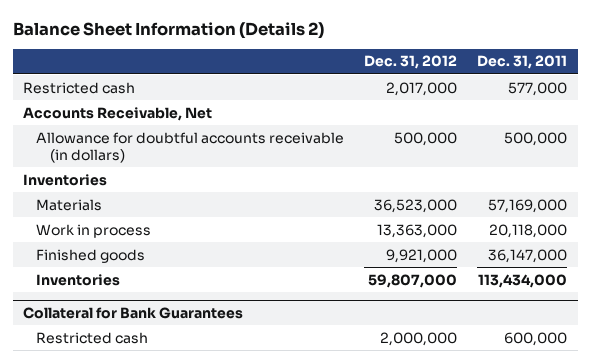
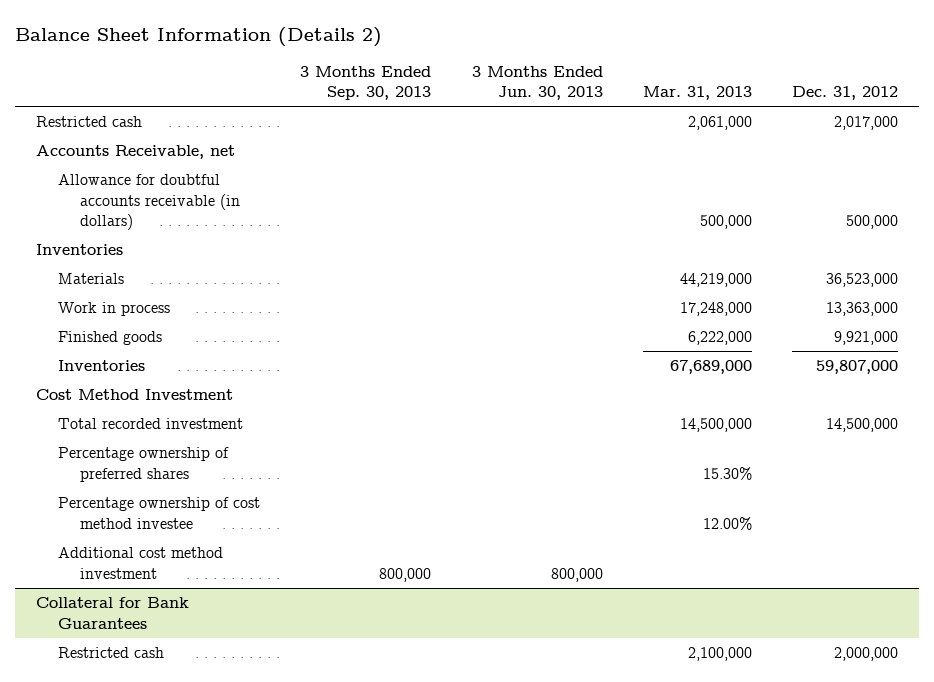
- | Dec. 31, 2012 | Dec. 31, 2011
+ | 3 Months Ended Sep. 30, 2013 | 3 Months Ended Jun. 30, 2013 | Mar. 31, 2013 | Dec. 31, 2012
- Accounts Receivable, Net
+ Accounts Receivable, net
+ Cost Method Investment
+ Total recorded investment | | | 14,500,000 | 14,500,000
+ Percentage ownership of preferred shares | | | 15.30% |
+ Percentage ownership of cost method investee | | | 12.00% |
+ Additional cost method investment | 800,000 | 800,000 | |

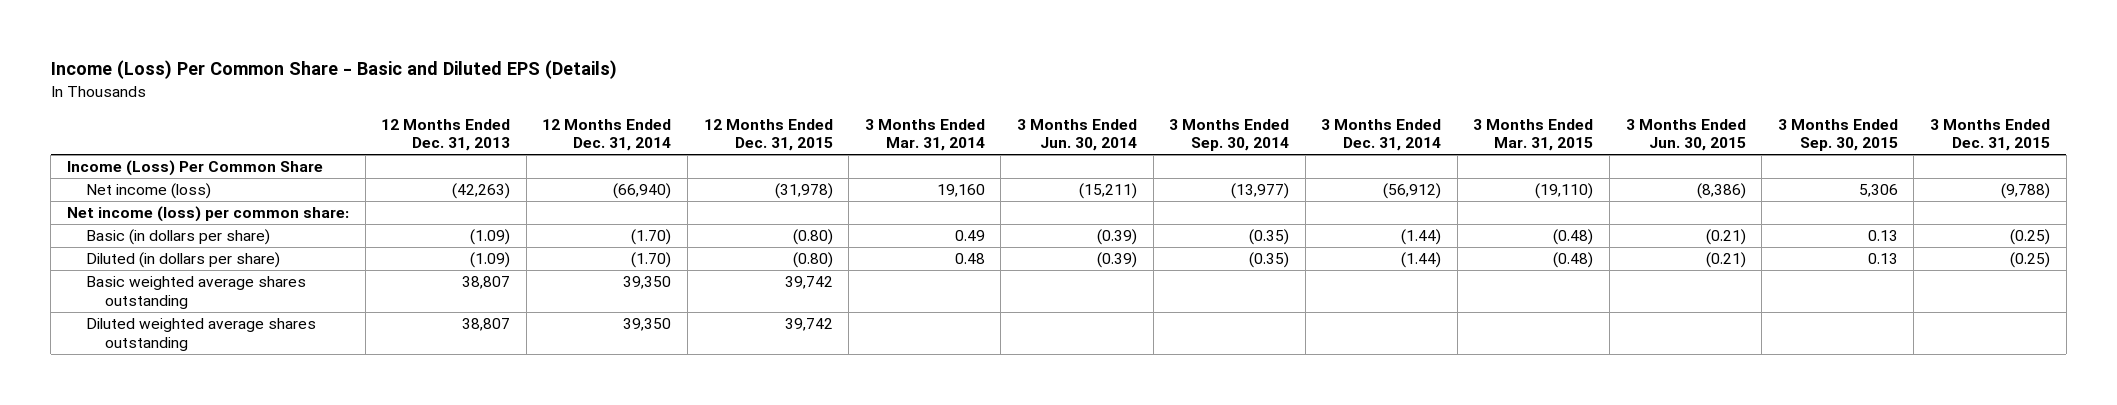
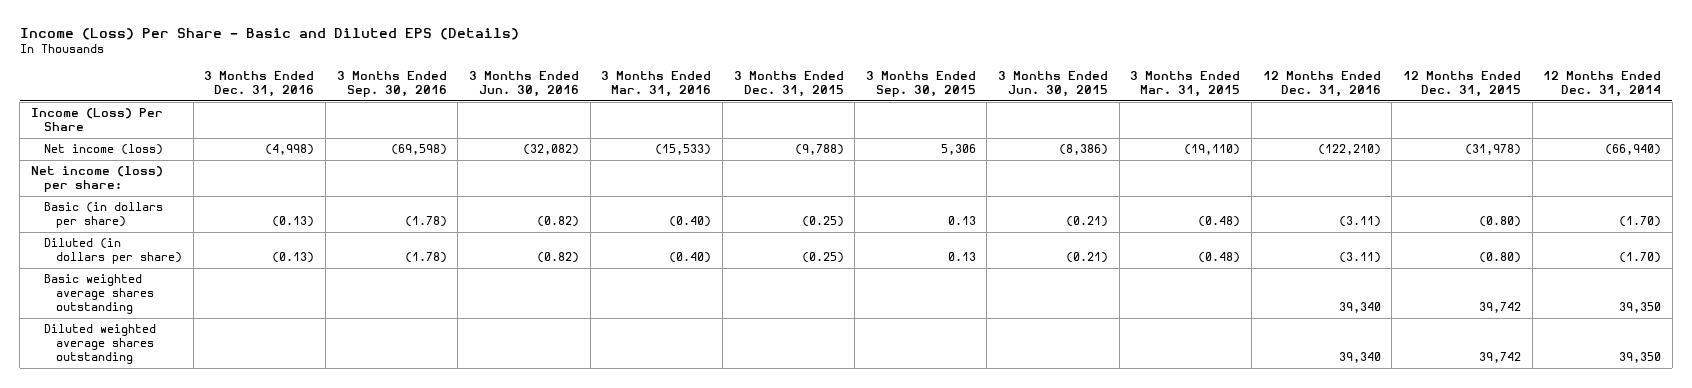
- Income (Loss) Per Common Share - Basic and Diluted EPS (Details)
+ Income (Loss) Per Share - Basic and Diluted EPS (Details)
- | 12 Months Ended Dec. 31, 2013 | 12 Months Ended Dec. 31, 2014 | 12 Months Ended Dec. 31, 2015 | 3 Months Ended Mar. 31, 2014 | 3 Months Ended Jun. 30, 2014 | 3 Months Ended Sep. 30, 2014 | 3 Months Ended Dec. 31, 2014 | 3 Months Ended Mar. 31, 2015 | 3 Months Ended Jun. 30, 2015 | 3 Months Ended Sep. 30, 2015 | 3 Months Ended Dec. 31, 2015
+ | 3 Months Ended Dec. 31, 2016 | 3 Months Ended Sep. 30, 2016 | 3 Months Ended Jun. 30, 2016 | 3 Months Ended Mar. 31, 2016 | 3 Months Ended Dec. 31, 2015 | 3 Months Ended Sep. 30, 2015 | 3 Months Ended Jun. 30, 2015 | 3 Months Ended Mar. 31, 2015 | 12 Months Ended Dec. 31, 2016 | 12 Months Ended Dec. 31, 2015 | 12 Months Ended Dec. 31, 2014
- Income (Loss) Per Common Share
+ Income (Loss) Per Share
- Net income (loss) per common share:
+ Net income (loss) per share:

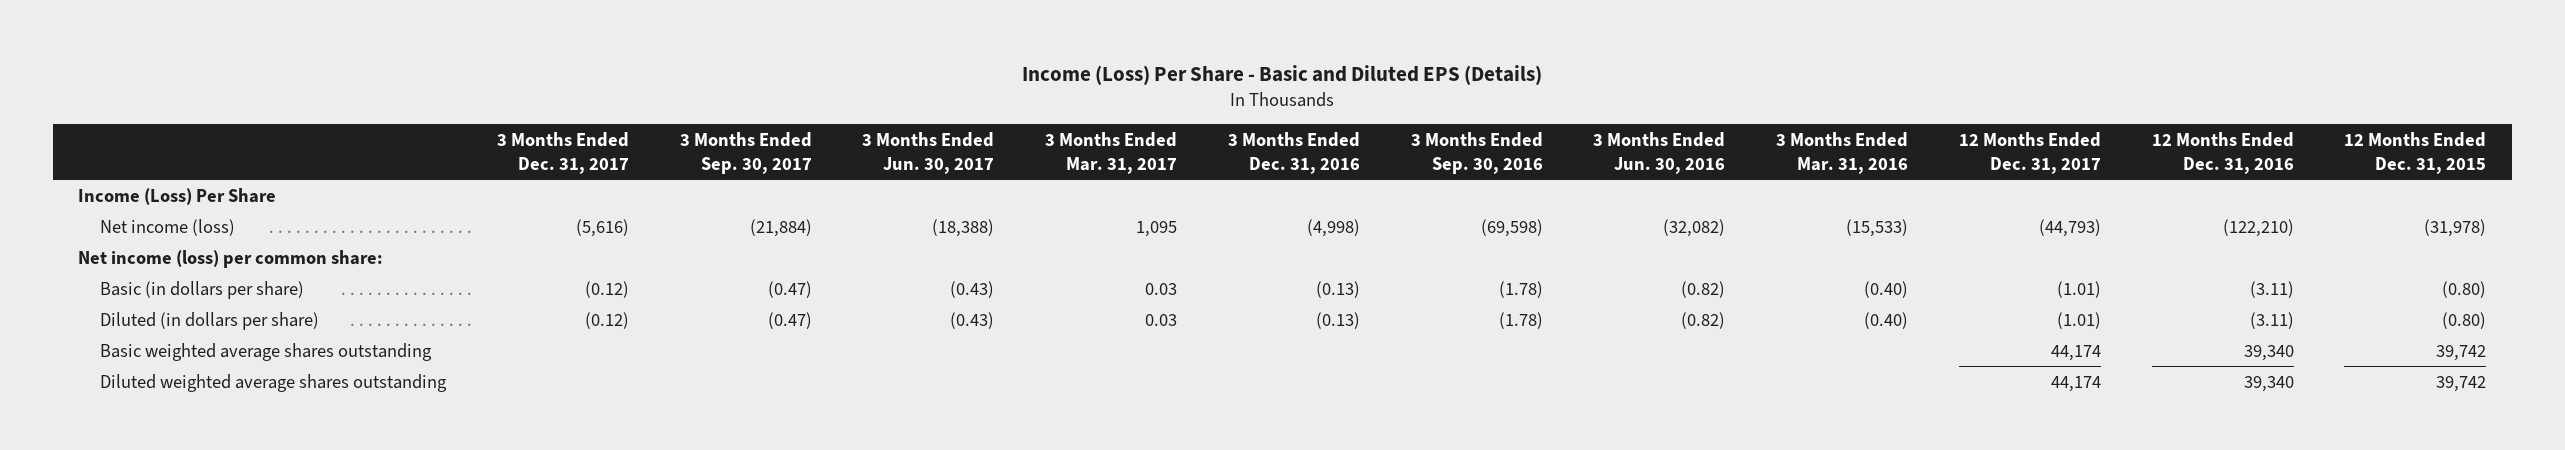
- | 3 Months Ended Dec. 31, 2016 | 3 Months Ended Sep. 30, 2016 | 3 Months Ended Jun. 30, 2016 | 3 Months Ended Mar. 31, 2016 | 3 Months Ended Dec. 31, 2015 | 3 Months Ended Sep. 30, 2015 | 3 Months Ended Jun. 30, 2015 | 3 Months Ended Mar. 31, 2015 | 12 Months Ended Dec. 31, 2016 | 12 Months Ended Dec. 31, 2015 | 12 Months Ended Dec. 31, 2014
+ | 3 Months Ended Dec. 31, 2017 | 3 Months Ended Sep. 30, 2017 | 3 Months Ended Jun. 30, 2017 | 3 Months Ended Mar. 31, 2017 | 3 Months Ended Dec. 31, 2016 | 3 Months Ended Sep. 30, 2016 | 3 Months Ended Jun. 30, 2016 | 3 Months Ended Mar. 31, 2016 | 12 Months Ended Dec. 31, 2017 | 12 Months Ended Dec. 31, 2016 | 12 Months Ended Dec. 31, 2015
- Net income (loss) per share:
+ Net income (loss) per common share:

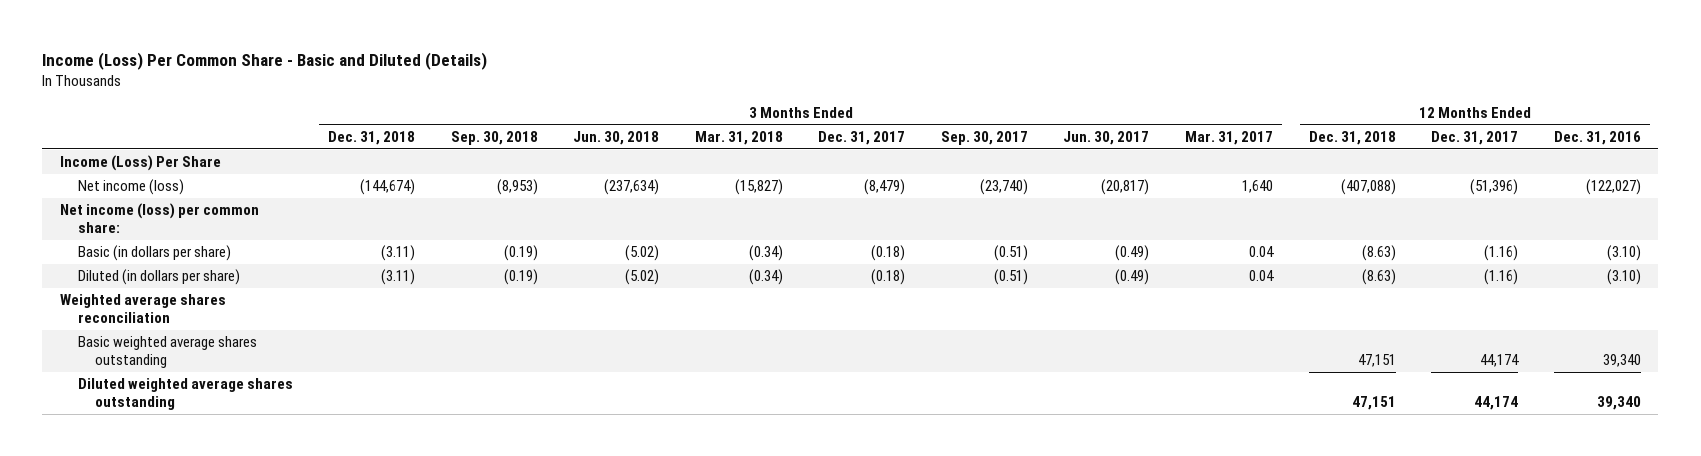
- Income (Loss) Per Share - Basic and Diluted EPS (Details)
+ Income (Loss) Per Common Share - Basic and Diluted (Details)
- | 3 Months Ended Dec. 31, 2017 | 3 Months Ended Sep. 30, 2017 | 3 Months Ended Jun. 30, 2017 | 3 Months Ended Mar. 31, 2017 | 3 Months Ended Dec. 31, 2016 | 3 Months Ended Sep. 30, 2016 | 3 Months Ended Jun. 30, 2016 | 3 Months Ended Mar. 31, 2016 | 12 Months Ended Dec. 31, 2017 | 12 Months Ended Dec. 31, 2016 | 12 Months Ended Dec. 31, 2015
+ | 3 Months Ended Dec. 31, 2018 | 3 Months Ended Sep. 30, 2018 | 3 Months Ended Jun. 30, 2018 | 3 Months Ended Mar. 31, 2018 | 3 Months Ended Dec. 31, 2017 | 3 Months Ended Sep. 30, 2017 | 3 Months Ended Jun. 30, 2017 | 3 Months Ended Mar. 31, 2017 | 12 Months Ended Dec. 31, 2018 | 12 Months Ended Dec. 31, 2017 | 12 Months Ended Dec. 31, 2016
- Net income (loss) | (5,616) | (21,884) | (18,388) | 1,095 | (4,998) | (69,598) | (32,082) | (15,533) | (44,793) | (122,210) | (31,978)
+ Net income (loss) | (144,674) | (8,953) | (237,634) | (15,827) | (8,479) | (23,740) | (20,817) | 1,640 | (407,088) | (51,396) | (122,027)
- Basic (in dollars per share) | (0.12) | (0.47) | (0.43) | 0.03 | (0.13) | (1.78) | (0.82) | (0.40) | (1.01) | (3.11) | (0.80)
- Diluted (in dollars per share) | (0.12) | (0.47) | (0.43) | 0.03 | (0.13) | (1.78) | (0.82) | (0.40) | (1.01) | (3.11) | (0.80)
+ Basic (in dollars per share) | (3.11) | (0.19) | (5.02) | (0.34) | (0.18) | (0.51) | (0.49) | 0.04 | (8.63) | (1.16) | (3.10)
+ Diluted (in dollars per share) | (3.11) | (0.19) | (5.02) | (0.34) | (0.18) | (0.51) | (0.49) | 0.04 | (8.63) | (1.16) | (3.10)
+ Weighted average shares reconciliation

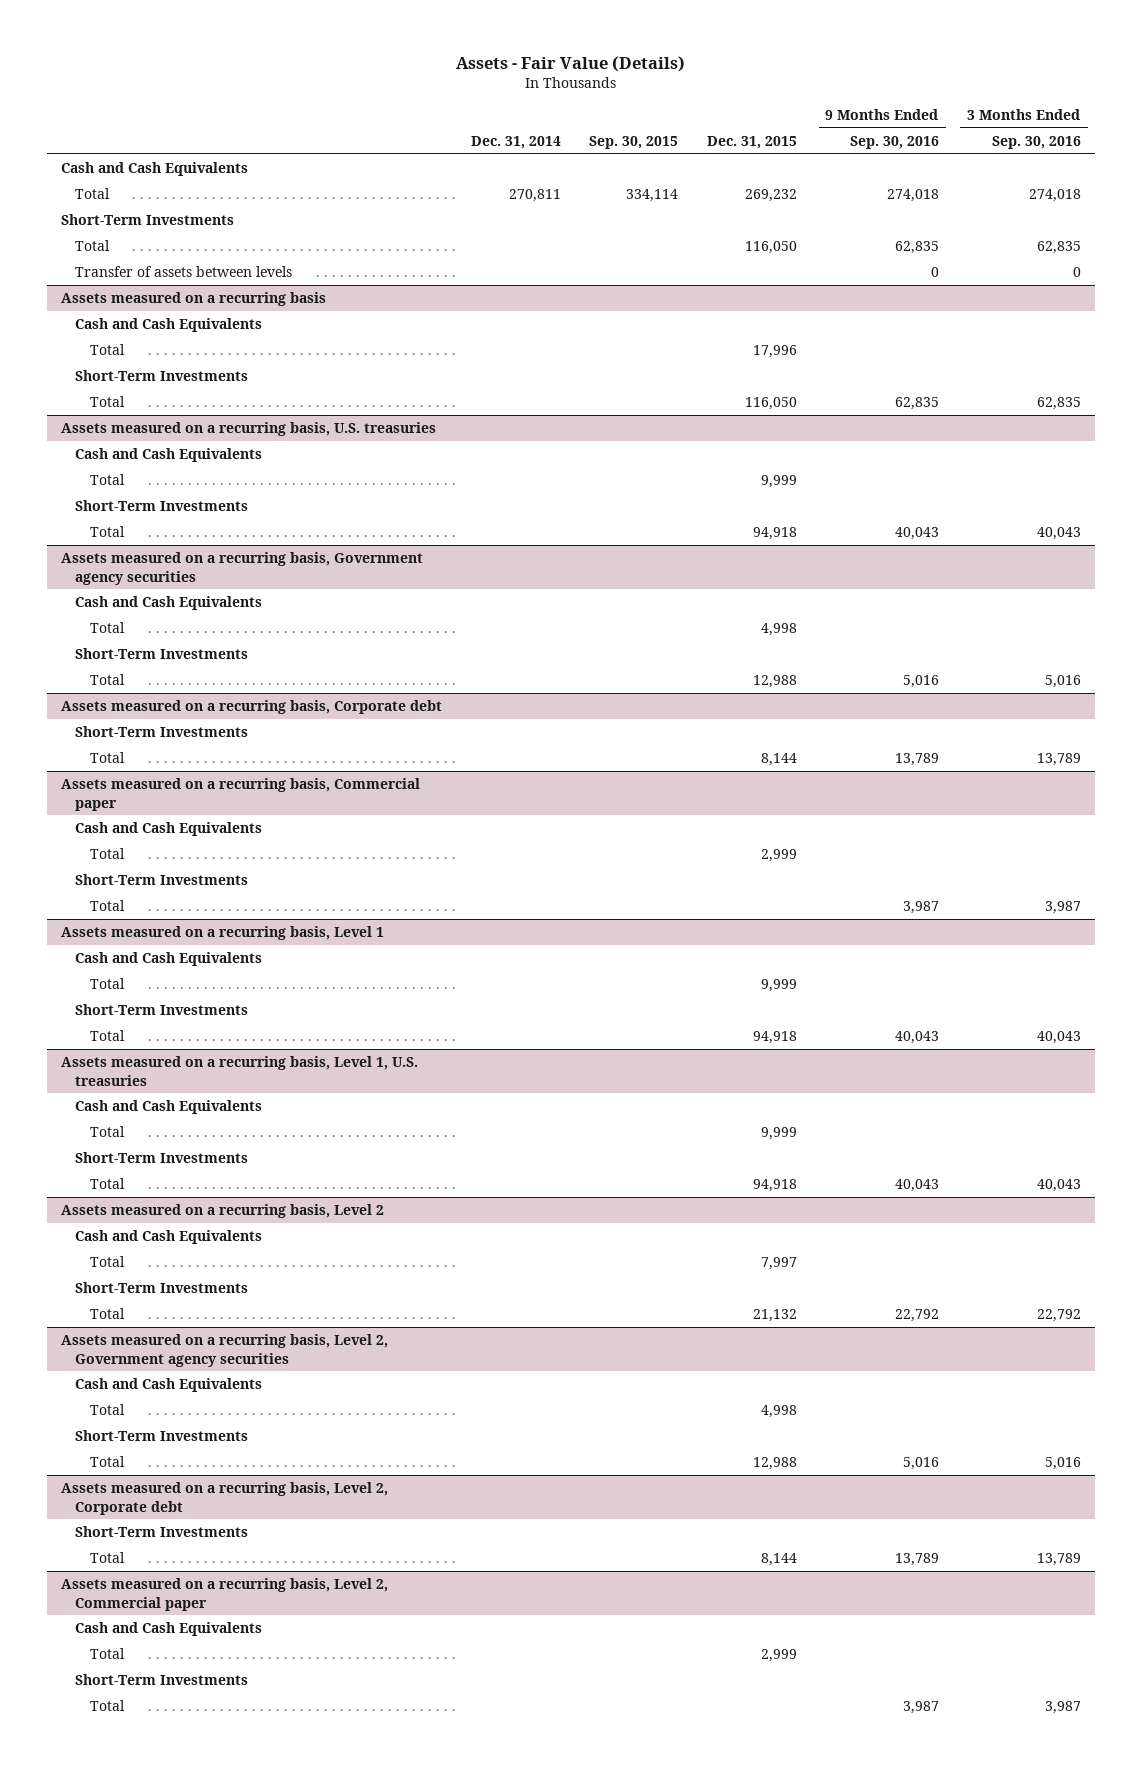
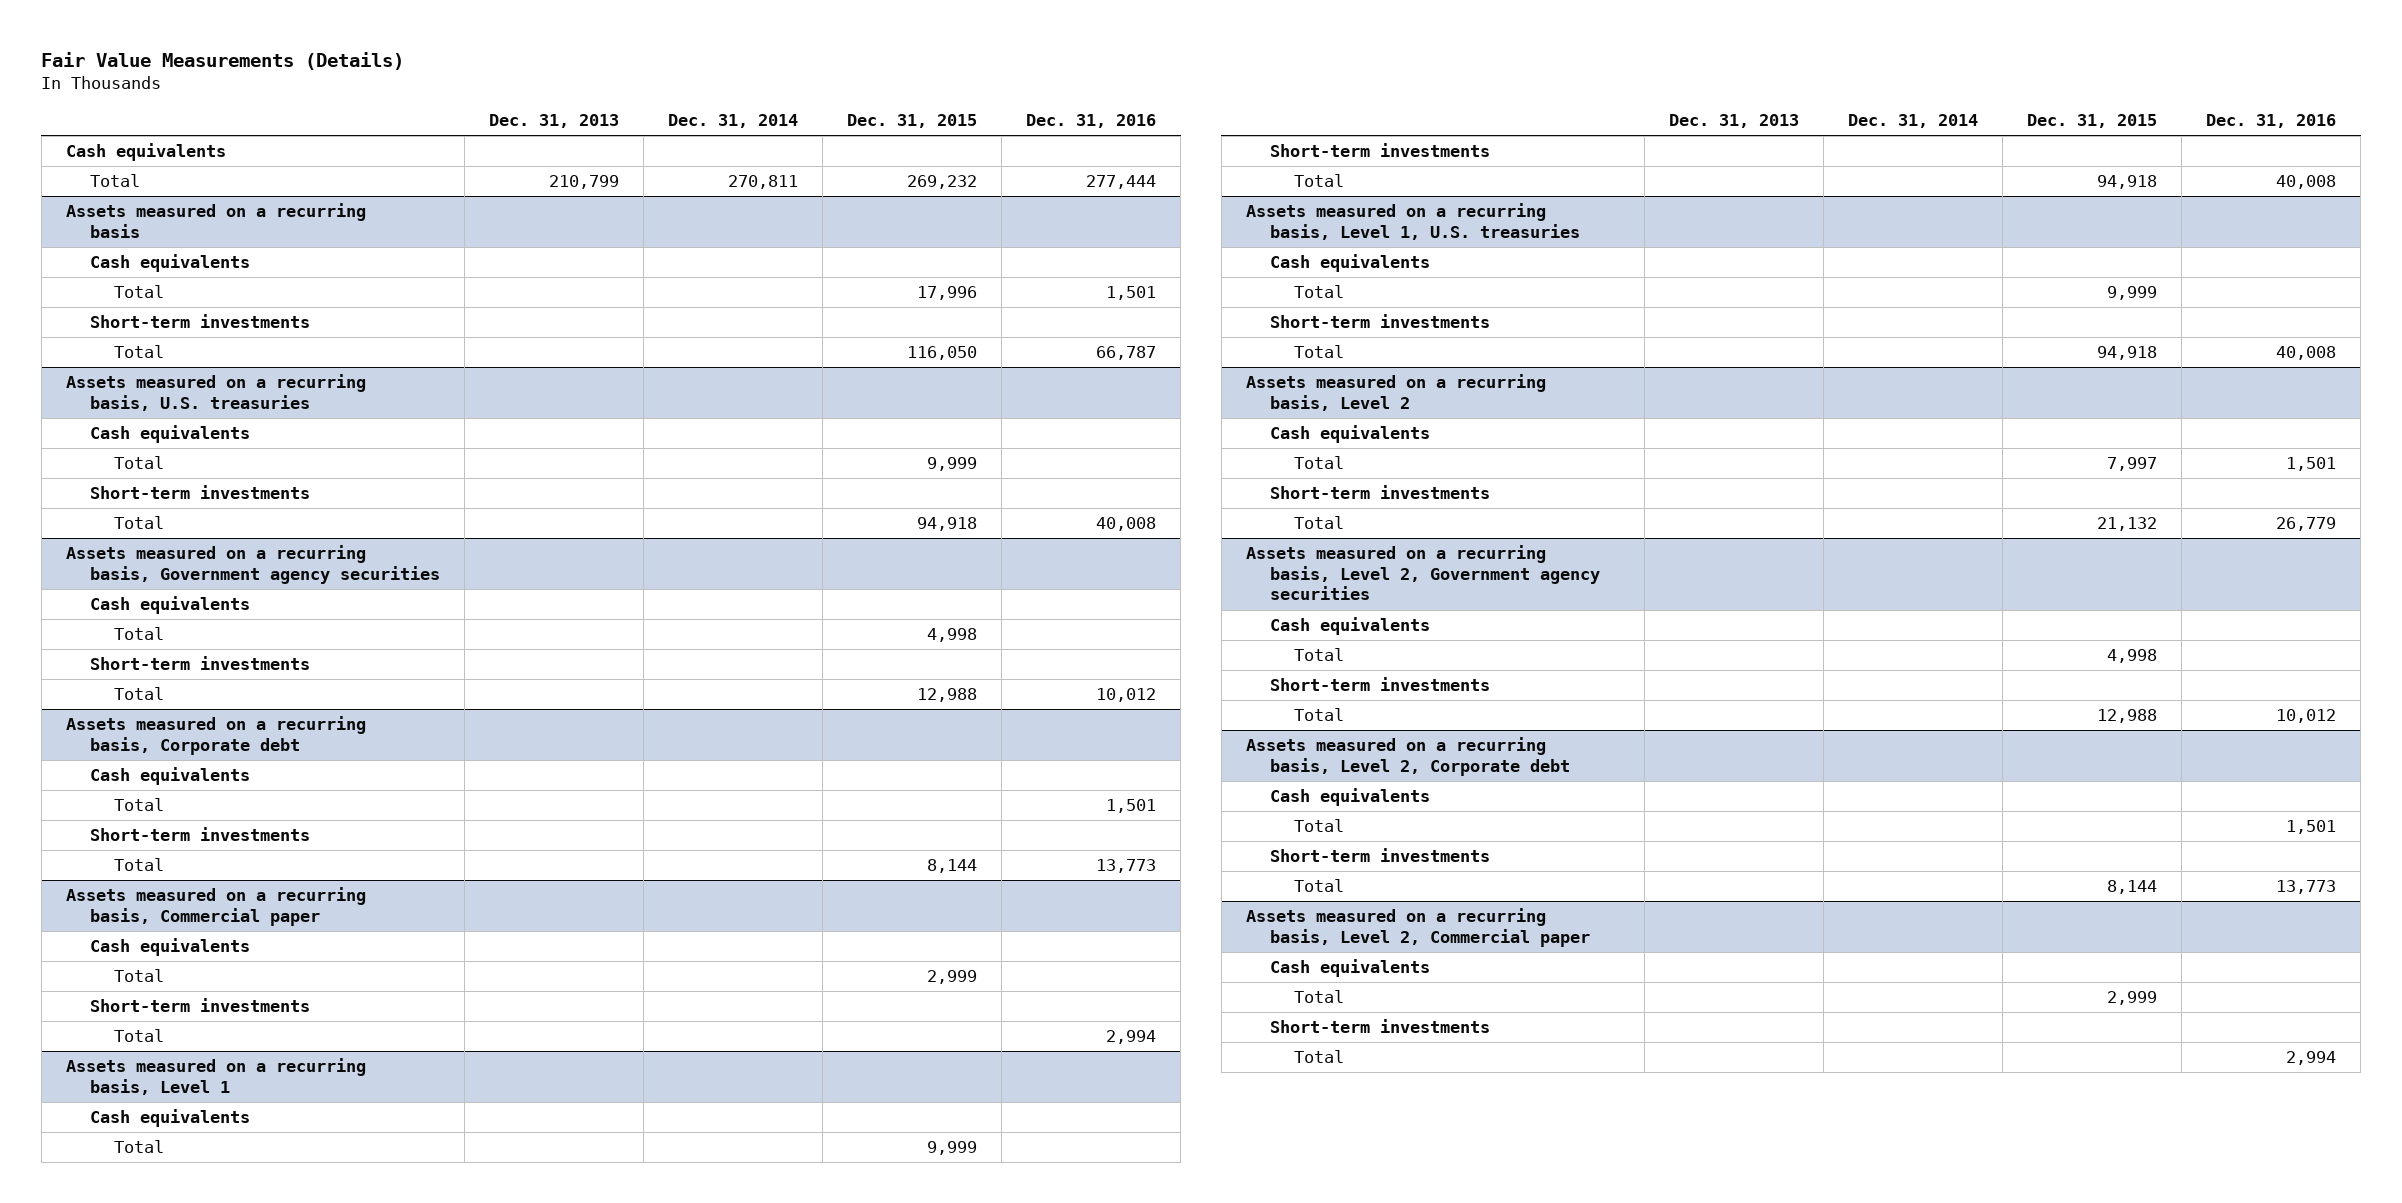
- Assets - Fair Value (Details)
+ Fair Value Measurements (Details)
- | Dec. 31, 2014 | Sep. 30, 2015 | Dec. 31, 2015 | 9 Months Ended Sep. 30, 2016 | 3 Months Ended Sep. 30, 2016
+ | Dec. 31, 2013 | Dec. 31, 2014 | Dec. 31, 2015 | Dec. 31, 2016
- Cash and Cash Equivalents
+ Cash equivalents
- Short-Term Investments
- Total | | | 116,050 | 62,835 | 62,835
- Transfer of assets between levels | | | | 0 | 0
@ Assets measured on a recurring basis
- Cash and Cash Equivalents
+ Cash equivalents
- Short-Term Investments
+ Short-term investments
@ Assets measured on a recurring basis, U.S. treasuries
- Cash and Cash Equivalents
+ Cash equivalents
- Short-Term Investments
+ Short-term investments
@ Assets measured on a recurring basis, Government agency securities
- Cash and Cash Equivalents
+ Cash equivalents
- Short-Term Investments
+ Short-term investments
@ Assets measured on a recurring basis, Corporate debt
- Short-Term Investments
+ Cash equivalents
+ Total | | | | 1,501
+ Short-term investments
@ Assets measured on a recurring basis, Commercial paper
- Cash and Cash Equivalents
+ Cash equivalents
- Short-Term Investments
+ Short-term investments
@ Assets measured on a recurring basis, Level 1
- Cash and Cash Equivalents
+ Cash equivalents
- Short-Term Investments
+ Short-term investments
@ Assets measured on a recurring basis, Level 1, U.S. treasuries
- Cash and Cash Equivalents
+ Cash equivalents
- Short-Term Investments
+ Short-term investments
@ Assets measured on a recurring basis, Level 2
- Cash and Cash Equivalents
+ Cash equivalents
- Short-Term Investments
+ Short-term investments
@ Assets measured on a recurring basis, Level 2, Government agency securities
- Cash and Cash Equivalents
+ Cash equivalents
- Short-Term Investments
+ Short-term investments
@ Assets measured on a recurring basis, Level 2, Corporate debt
- Short-Term Investments
+ Cash equivalents
+ Total | | | | 1,501
+ Short-term investments
@ Assets measured on a recurring basis, Level 2, Commercial paper
- Cash and Cash Equivalents
+ Cash equivalents
- Short-Term Investments
+ Short-term investments

